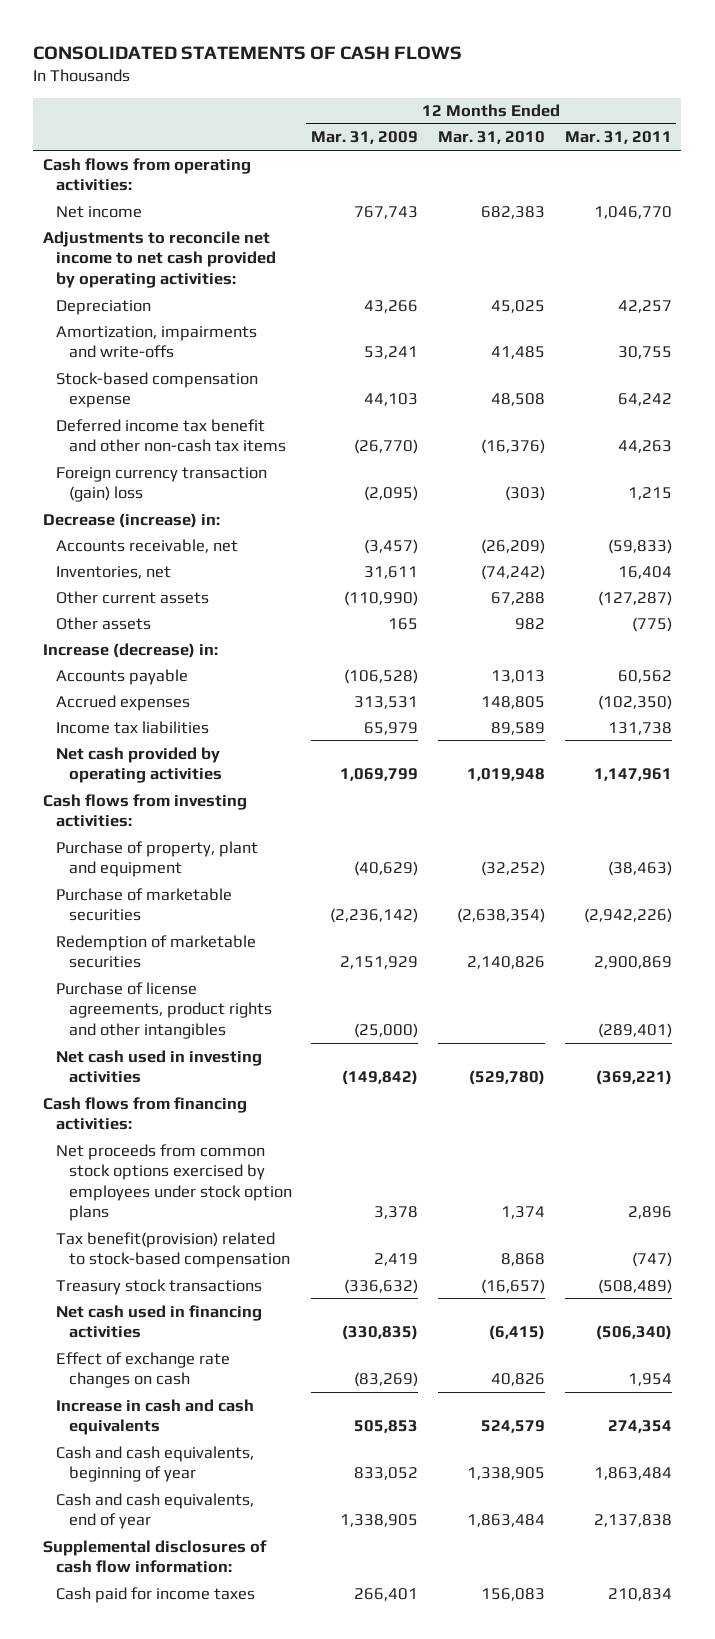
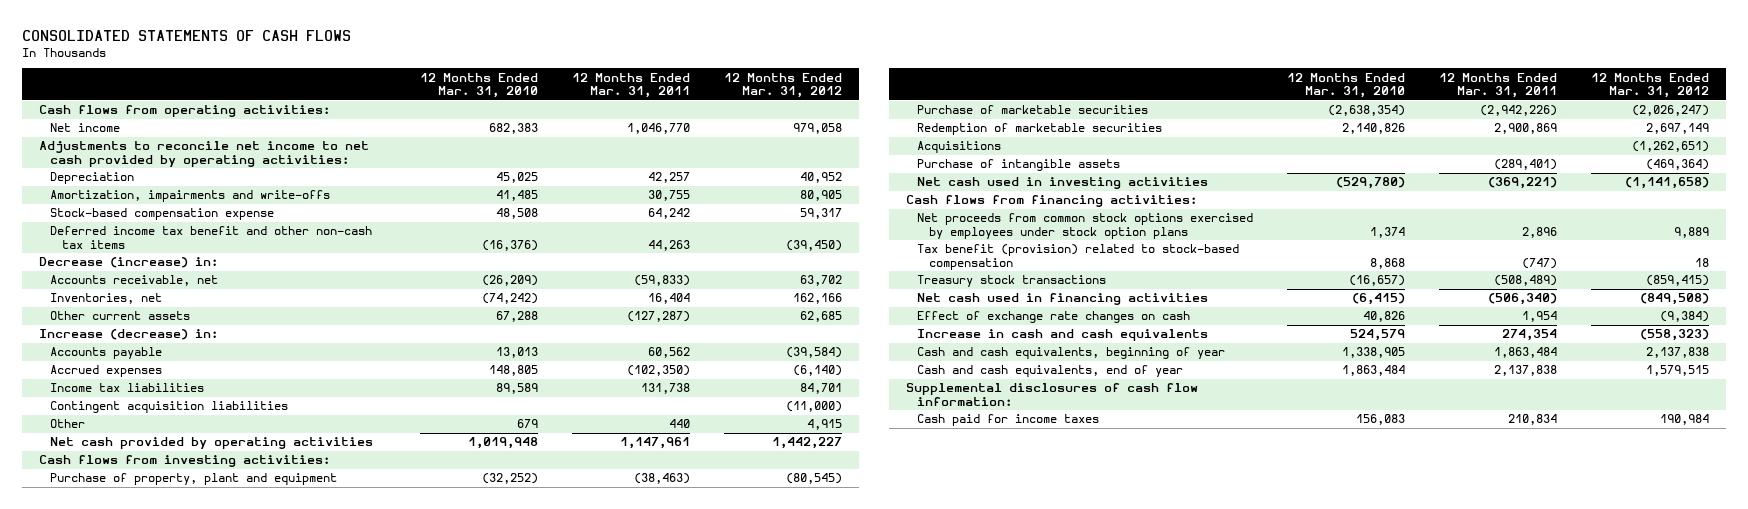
- | 12 Months Ended Mar. 31, 2009 | 12 Months Ended Mar. 31, 2010 | 12 Months Ended Mar. 31, 2011
+ | 12 Months Ended Mar. 31, 2010 | 12 Months Ended Mar. 31, 2011 | 12 Months Ended Mar. 31, 2012
- Foreign currency transaction (gain) loss | (2,095) | (303) | 1,215
- Other assets | 165 | 982 | (775)
+ Contingent acquisition liabilities | | | (11,000)
+ Other | 679 | 440 | 4,915
- Purchase of license agreements, product rights and other intangibles | (25,000) | | (289,401)
+ Acquisitions | | | (1,262,651)
+ Purchase of intangible assets | | (289,401) | (469,364)
- Tax benefit(provision) related to stock-based compensation | 2,419 | 8,868 | (747)
+ Tax benefit (provision) related to stock-based compensation | 8,868 | (747) | 18

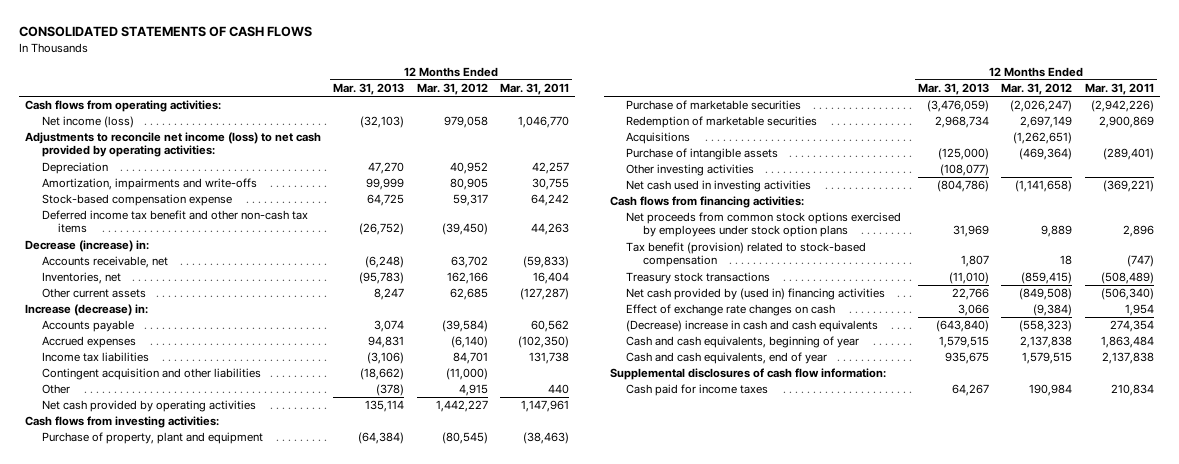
- | 12 Months Ended Mar. 31, 2010 | 12 Months Ended Mar. 31, 2011 | 12 Months Ended Mar. 31, 2012
+ | 12 Months Ended Mar. 31, 2013 | 12 Months Ended Mar. 31, 2012 | 12 Months Ended Mar. 31, 2011
- Net income | 682,383 | 1,046,770 | 979,058
- Adjustments to reconcile net income to net cash provided by operating activities:
+ Net income (loss) | (32,103) | 979,058 | 1,046,770
+ Adjustments to reconcile net income (loss) to net cash provided by operating activities:
- Contingent acquisition liabilities | | | (11,000)
+ Contingent acquisition and other liabilities | (18,662) | (11,000) |
+ Other investing activities | (108,077) | |
- Net cash used in financing activities | (6,415) | (506,340) | (849,508)
+ Net cash provided by (used in) financing activities | 22,766 | (849,508) | (506,340)
- Increase in cash and cash equivalents | 524,579 | 274,354 | (558,323)
+ (Decrease) increase in cash and cash equivalents | (643,840) | (558,323) | 274,354

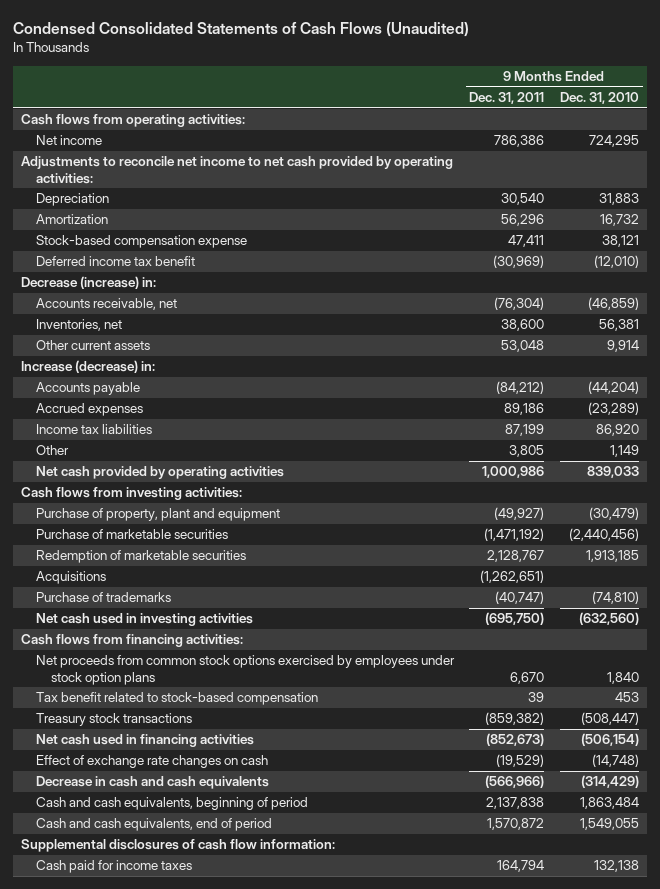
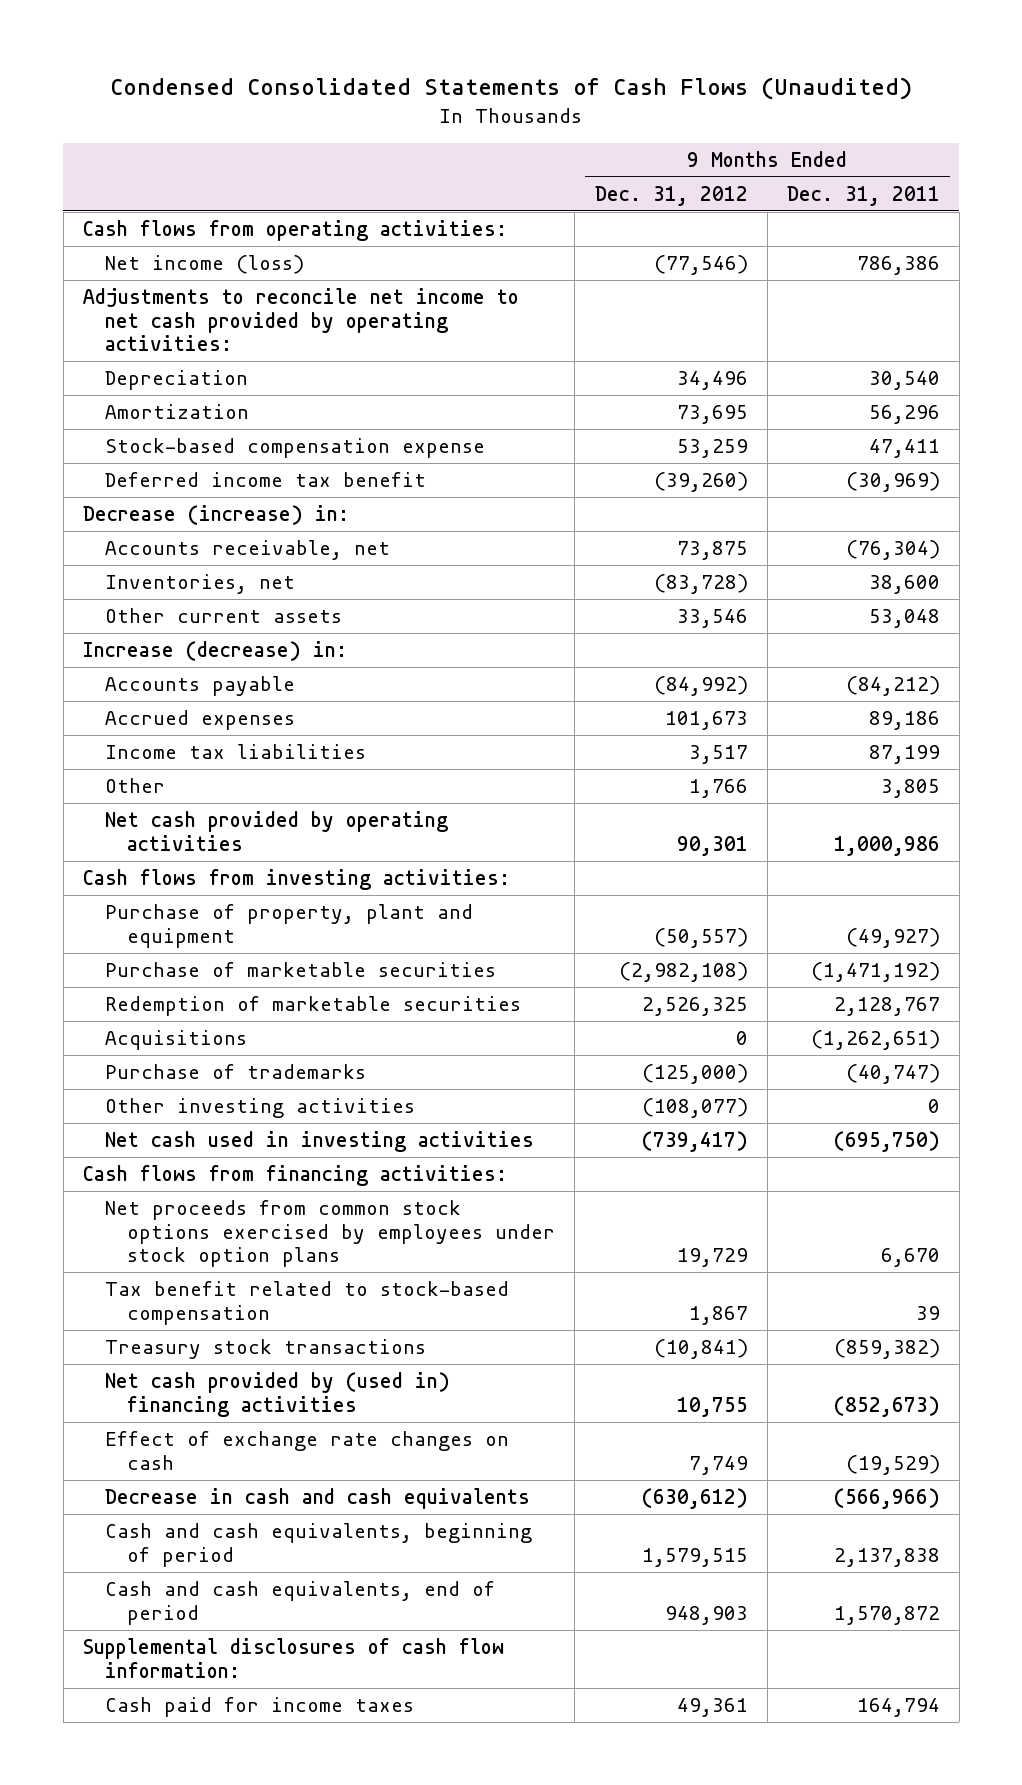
- | 9 Months Ended Dec. 31, 2011 | 9 Months Ended Dec. 31, 2010
+ | 9 Months Ended Dec. 31, 2012 | 9 Months Ended Dec. 31, 2011
- Net income | 786,386 | 724,295
+ Net income (loss) | (77,546) | 786,386
+ Other investing activities | (108,077) | 0
- Net cash used in financing activities | (852,673) | (506,154)
+ Net cash provided by (used in) financing activities | 10,755 | (852,673)

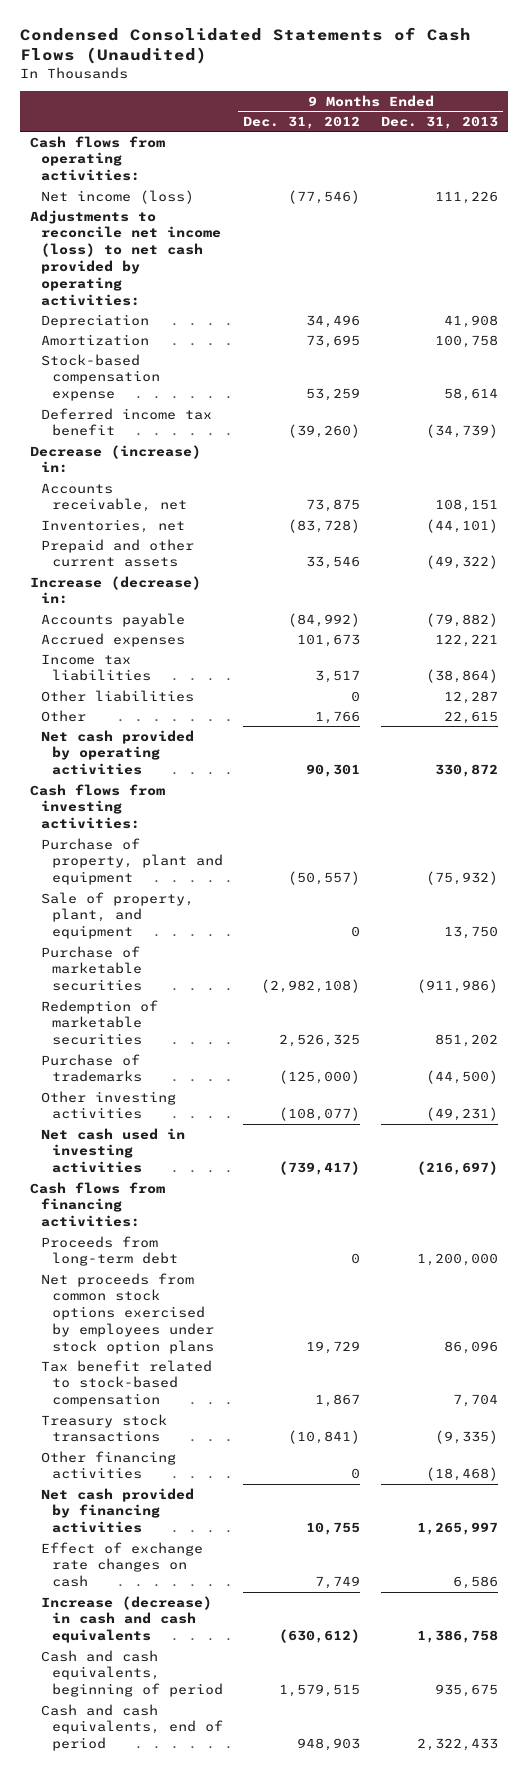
- | 9 Months Ended Dec. 31, 2012 | 9 Months Ended Dec. 31, 2011
+ | 9 Months Ended Dec. 31, 2012 | 9 Months Ended Dec. 31, 2013
- Adjustments to reconcile net income to net cash provided by operating activities:
+ Adjustments to reconcile net income (loss) to net cash provided by operating activities:
- Other current assets | 33,546 | 53,048
+ Prepaid and other current assets | 33,546 | (49,322)
+ Other liabilities | 0 | 12,287
+ Sale of property, plant, and equipment | 0 | 13,750
- Acquisitions | 0 | (1,262,651)
+ Proceeds from long-term debt | 0 | 1,200,000
- Net cash provided by (used in) financing activities | 10,755 | (852,673)
+ Other financing activities | 0 | (18,468)
+ Net cash provided by financing activities | 10,755 | 1,265,997
- Decrease in cash and cash equivalents | (630,612) | (566,966)
+ Increase (decrease) in cash and cash equivalents | (630,612) | 1,386,758
- Supplemental disclosures of cash flow information:
- Cash paid for income taxes | 49,361 | 164,794

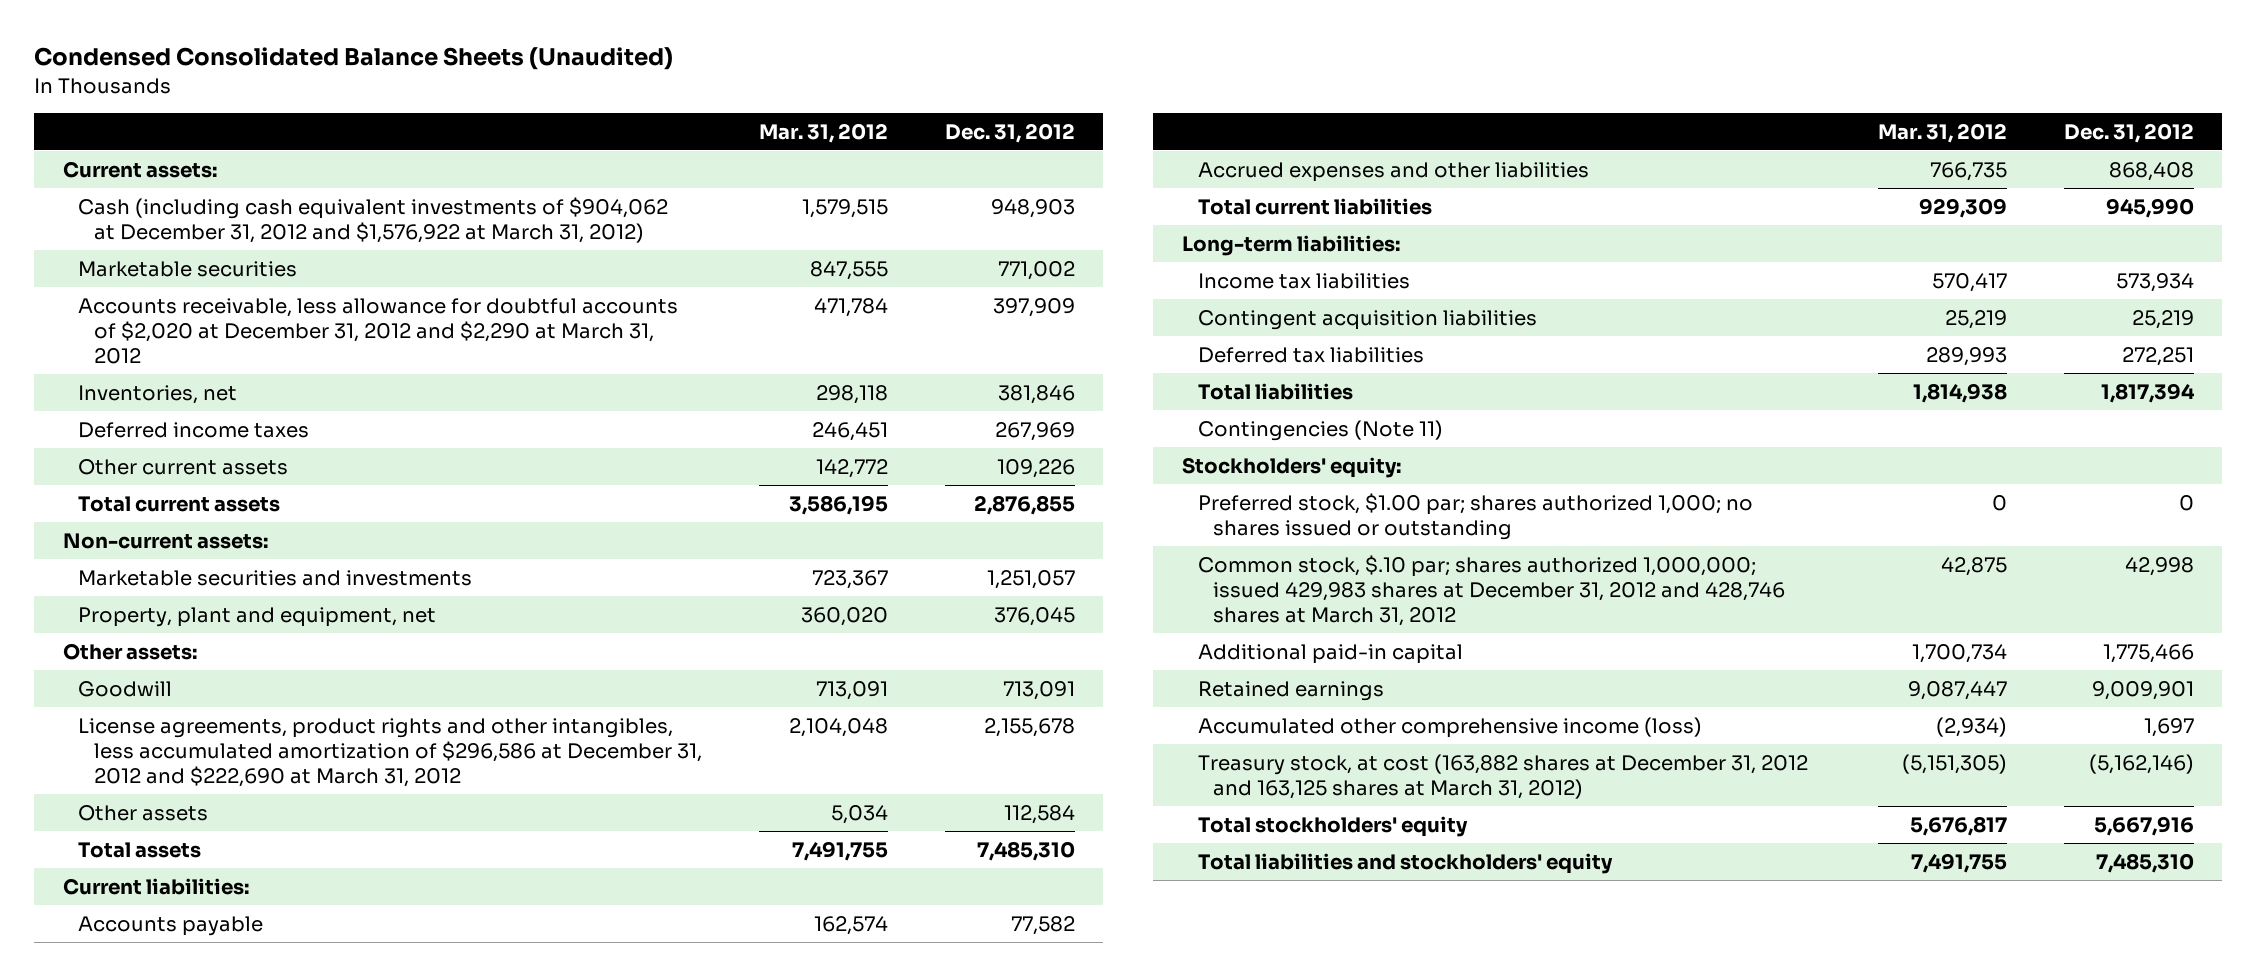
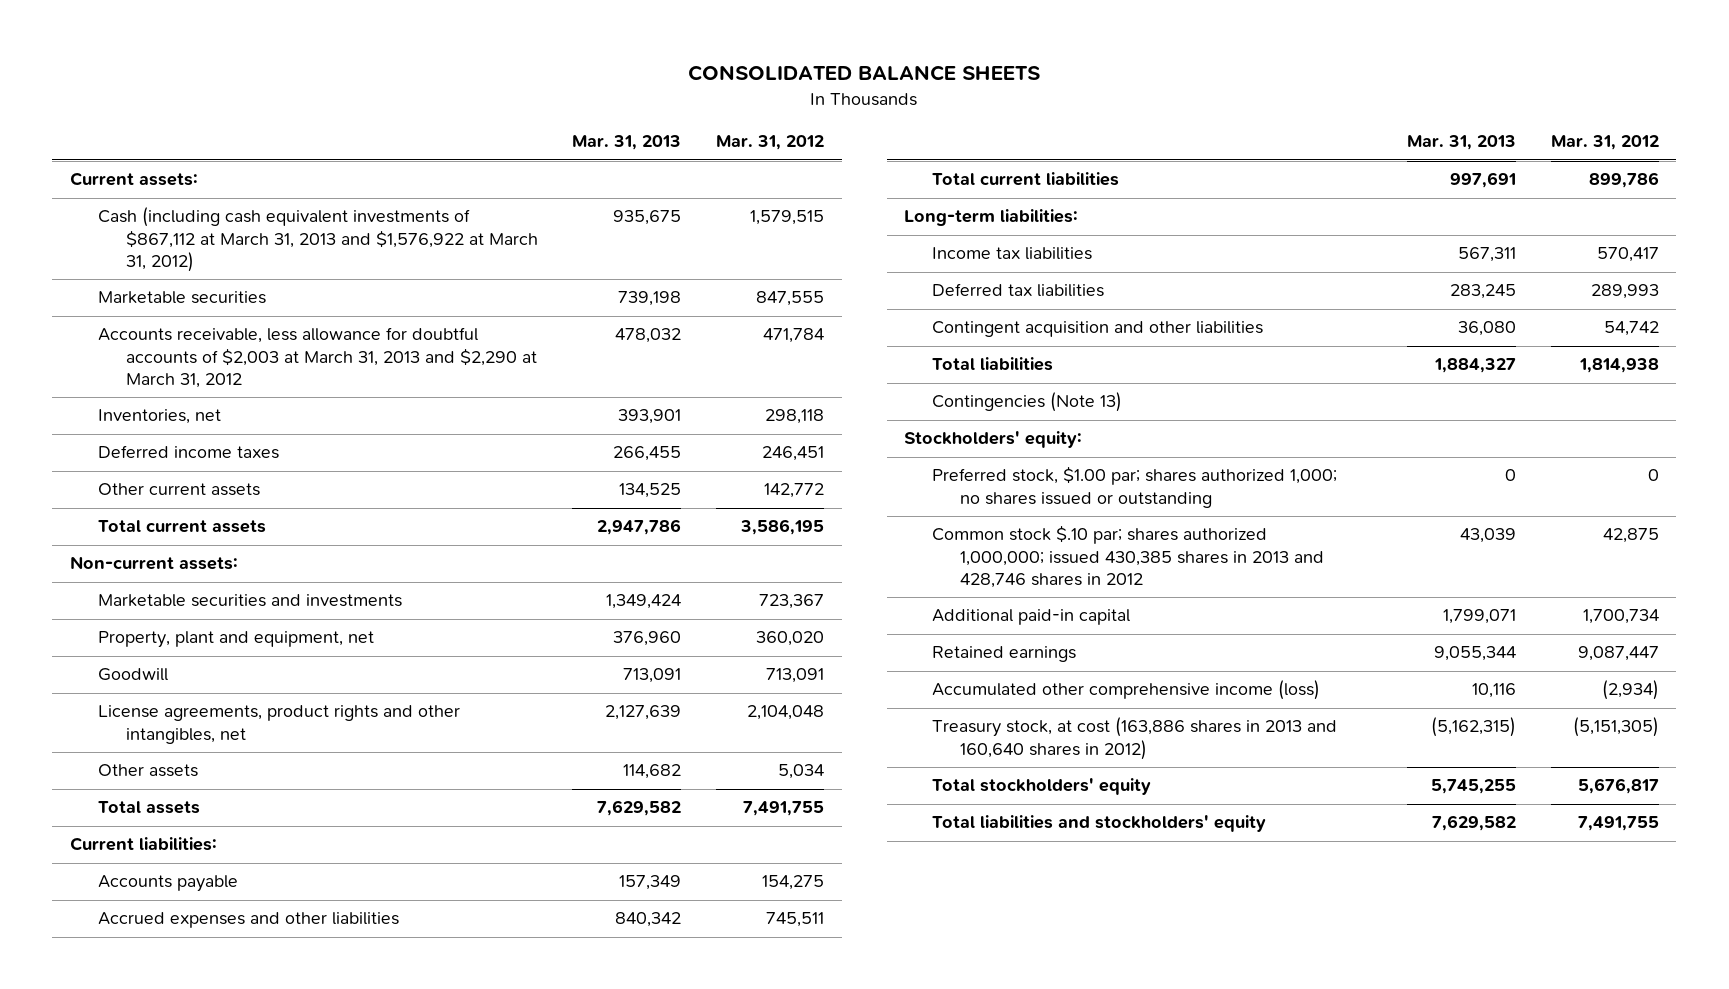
- Condensed Consolidated Balance Sheets (Unaudited)
+ CONSOLIDATED BALANCE SHEETS
- | Mar. 31, 2012 | Dec. 31, 2012
+ | Mar. 31, 2013 | Mar. 31, 2012
- Cash (including cash equivalent investments of $904,062 at December 31, 2012 and $1,576,922 at March 31, 2012) | 1,579,515 | 948,903
+ Cash (including cash equivalent investments of $867,112 at March 31, 2013 and $1,576,922 at March 31, 2012) | 935,675 | 1,579,515
- Accounts receivable, less allowance for doubtful accounts of $2,020 at December 31, 2012 and $2,290 at March 31, 2012 | 471,784 | 397,909
+ Accounts receivable, less allowance for doubtful accounts of $2,003 at March 31, 2013 and $2,290 at March 31, 2012 | 478,032 | 471,784
- Other assets:
- License agreements, product rights and other intangibles, less accumulated amortization of $296,586 at December 31, 2012 and $222,690 at March 31, 2012 | 2,104,048 | 2,155,678
+ License agreements, product rights and other intangibles, net | 2,127,639 | 2,104,048
- Accounts payable | 162,574 | 77,582
- Accrued expenses and other liabilities | 766,735 | 868,408
- Total current liabilities | 929,309 | 945,990
+ Accounts payable | 157,349 | 154,275
+ Accrued expenses and other liabilities | 840,342 | 745,511
+ Total current liabilities | 997,691 | 899,786
- Contingent acquisition liabilities | 25,219 | 25,219
+ Contingent acquisition and other liabilities | 36,080 | 54,742
- Contingencies (Note 11)
+ Contingencies (Note 13)
- Common stock, $.10 par; shares authorized 1,000,000; issued 429,983 shares at December 31, 2012 and 428,746 shares at March 31, 2012 | 42,875 | 42,998
+ Common stock $.10 par; shares authorized 1,000,000; issued 430,385 shares in 2013 and 428,746 shares in 2012 | 43,039 | 42,875
- Treasury stock, at cost (163,882 shares at December 31, 2012 and 163,125 shares at March 31, 2012) | (5,151,305) | (5,162,146)
+ Treasury stock, at cost (163,886 shares in 2013 and 160,640 shares in 2012) | (5,162,315) | (5,151,305)

